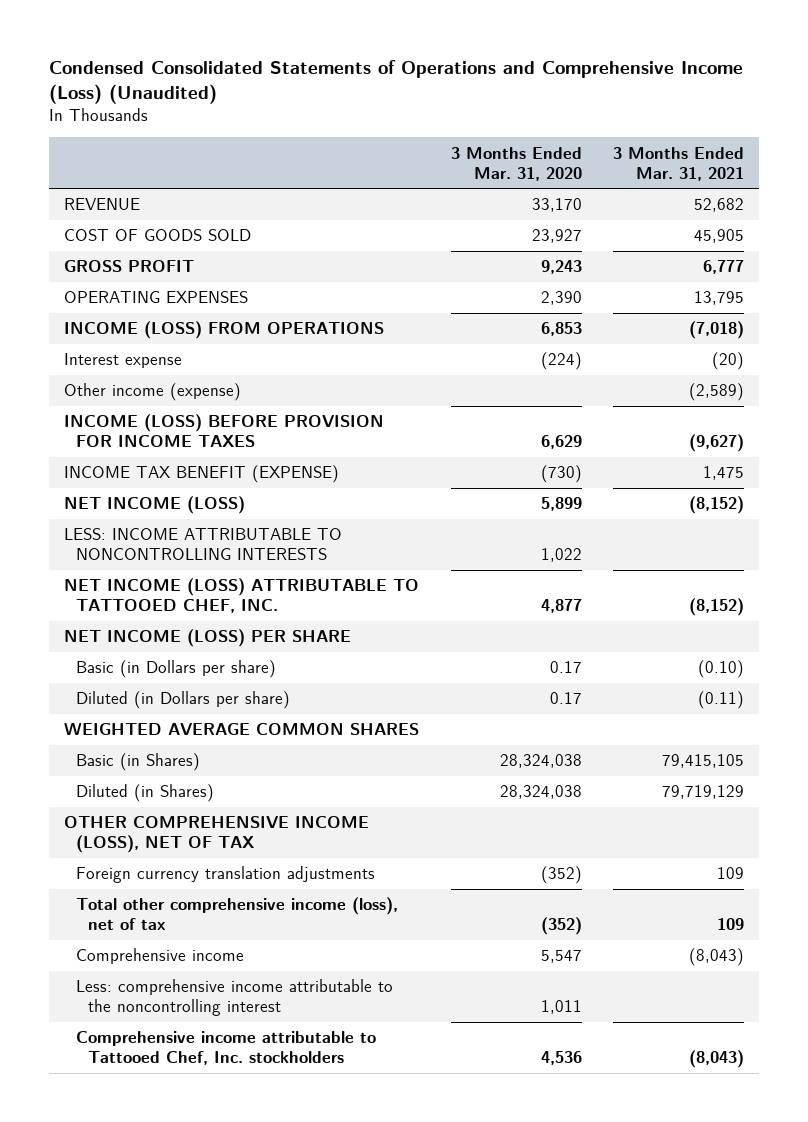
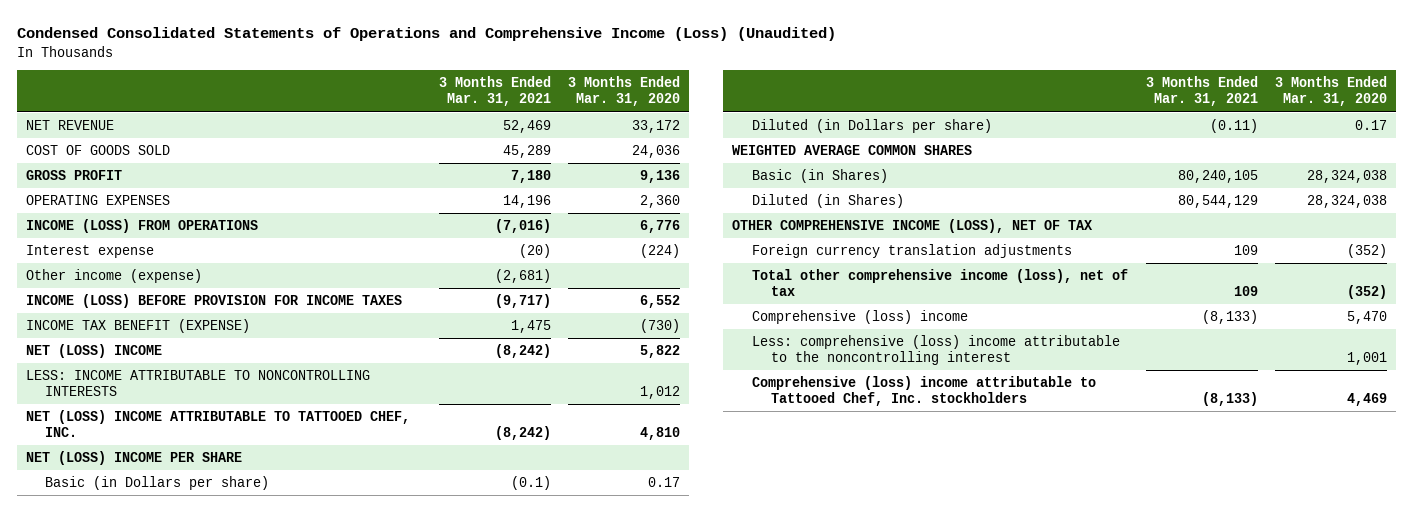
- | 3 Months Ended Mar. 31, 2020 | 3 Months Ended Mar. 31, 2021
+ | 3 Months Ended Mar. 31, 2021 | 3 Months Ended Mar. 31, 2020
- REVENUE | 33,170 | 52,682
- COST OF GOODS SOLD | 23,927 | 45,905
- GROSS PROFIT | 9,243 | 6,777
- OPERATING EXPENSES | 2,390 | 13,795
- INCOME (LOSS) FROM OPERATIONS | 6,853 | (7,018)
+ NET REVENUE | 52,469 | 33,172
+ COST OF GOODS SOLD | 45,289 | 24,036
+ GROSS PROFIT | 7,180 | 9,136
+ OPERATING EXPENSES | 14,196 | 2,360
+ INCOME (LOSS) FROM OPERATIONS | (7,016) | 6,776
- Other income (expense) | | (2,589)
- INCOME (LOSS) BEFORE PROVISION FOR INCOME TAXES | 6,629 | (9,627)
+ Other income (expense) | (2,681) |
+ INCOME (LOSS) BEFORE PROVISION FOR INCOME TAXES | (9,717) | 6,552
- NET INCOME (LOSS) | 5,899 | (8,152)
- LESS: INCOME ATTRIBUTABLE TO NONCONTROLLING INTERESTS | 1,022 |
- NET INCOME (LOSS) ATTRIBUTABLE TO TATTOOED CHEF, INC. | 4,877 | (8,152)
- NET INCOME (LOSS) PER SHARE
- Basic (in Dollars per share) | 0.17 | (0.10)
+ NET (LOSS) INCOME | (8,242) | 5,822
+ LESS: INCOME ATTRIBUTABLE TO NONCONTROLLING INTERESTS | | 1,012
+ NET (LOSS) INCOME ATTRIBUTABLE TO TATTOOED CHEF, INC. | (8,242) | 4,810
+ NET (LOSS) INCOME PER SHARE
+ Basic (in Dollars per share) | (0.1) | 0.17
- Basic (in Shares) | 28,324,038 | 79,415,105
- Diluted (in Shares) | 28,324,038 | 79,719,129
+ Basic (in Shares) | 80,240,105 | 28,324,038
+ Diluted (in Shares) | 80,544,129 | 28,324,038
- Comprehensive income | 5,547 | (8,043)
- Less: comprehensive income attributable to the noncontrolling interest | 1,011 |
- Comprehensive income attributable to Tattooed Chef, Inc. stockholders | 4,536 | (8,043)
+ Comprehensive (loss) income | (8,133) | 5,470
+ Less: comprehensive (loss) income attributable to the noncontrolling interest | | 1,001
+ Comprehensive (loss) income attributable to Tattooed Chef, Inc. stockholders | (8,133) | 4,469

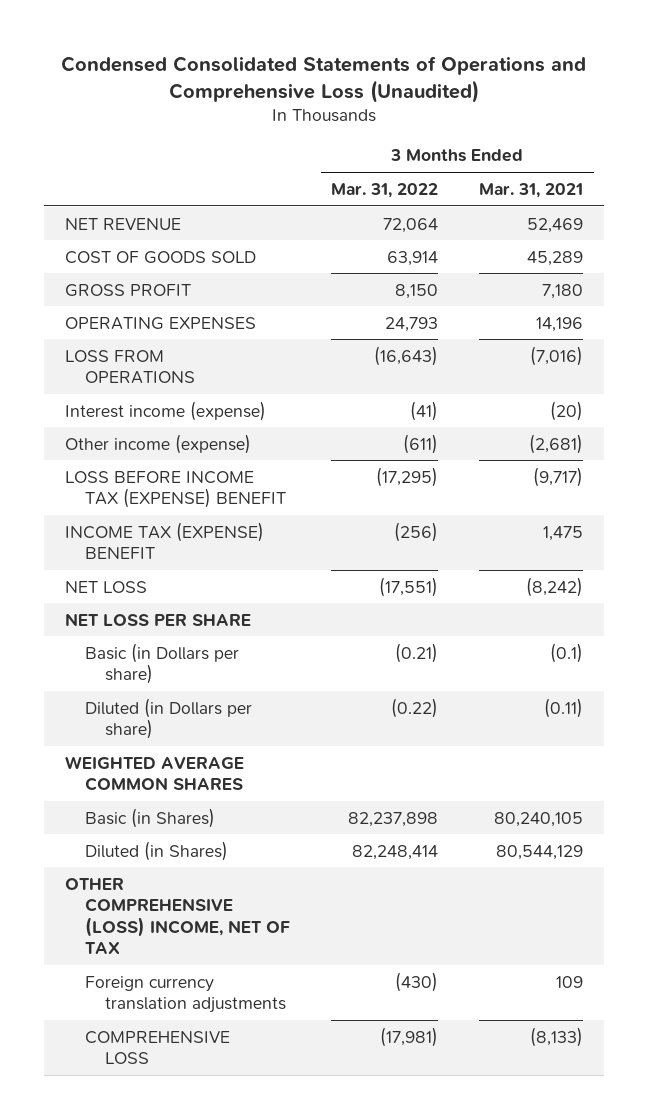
- Condensed Consolidated Statements of Operations and Comprehensive Income (Loss) (Unaudited)
+ Condensed Consolidated Statements of Operations and Comprehensive Loss (Unaudited)
- | 3 Months Ended Mar. 31, 2021 | 3 Months Ended Mar. 31, 2020
+ | 3 Months Ended Mar. 31, 2022 | 3 Months Ended Mar. 31, 2021
- INCOME (LOSS) FROM OPERATIONS | (7,016) | 6,776
- Interest expense | (20) | (224)
+ LOSS FROM OPERATIONS | (16,643) | (7,016)
+ Interest income (expense) | (41) | (20)
- INCOME (LOSS) BEFORE PROVISION FOR INCOME TAXES | (9,717) | 6,552
- INCOME TAX BENEFIT (EXPENSE) | 1,475 | (730)
- NET (LOSS) INCOME | (8,242) | 5,822
- LESS: INCOME ATTRIBUTABLE TO NONCONTROLLING INTERESTS | | 1,012
- NET (LOSS) INCOME ATTRIBUTABLE TO TATTOOED CHEF, INC. | (8,242) | 4,810
- NET (LOSS) INCOME PER SHARE
+ LOSS BEFORE INCOME TAX (EXPENSE) BENEFIT | (17,295) | (9,717)
+ INCOME TAX (EXPENSE) BENEFIT | (256) | 1,475
+ NET LOSS | (17,551) | (8,242)
+ NET LOSS PER SHARE
- OTHER COMPREHENSIVE INCOME (LOSS), NET OF TAX
+ OTHER COMPREHENSIVE (LOSS) INCOME, NET OF TAX
- Total other comprehensive income (loss), net of tax | 109 | (352)
- Comprehensive (loss) income | (8,133) | 5,470
- Less: comprehensive (loss) income attributable to the noncontrolling interest | | 1,001
- Comprehensive (loss) income attributable to Tattooed Chef, Inc. stockholders | (8,133) | 4,469
+ COMPREHENSIVE LOSS | (17,981) | (8,133)

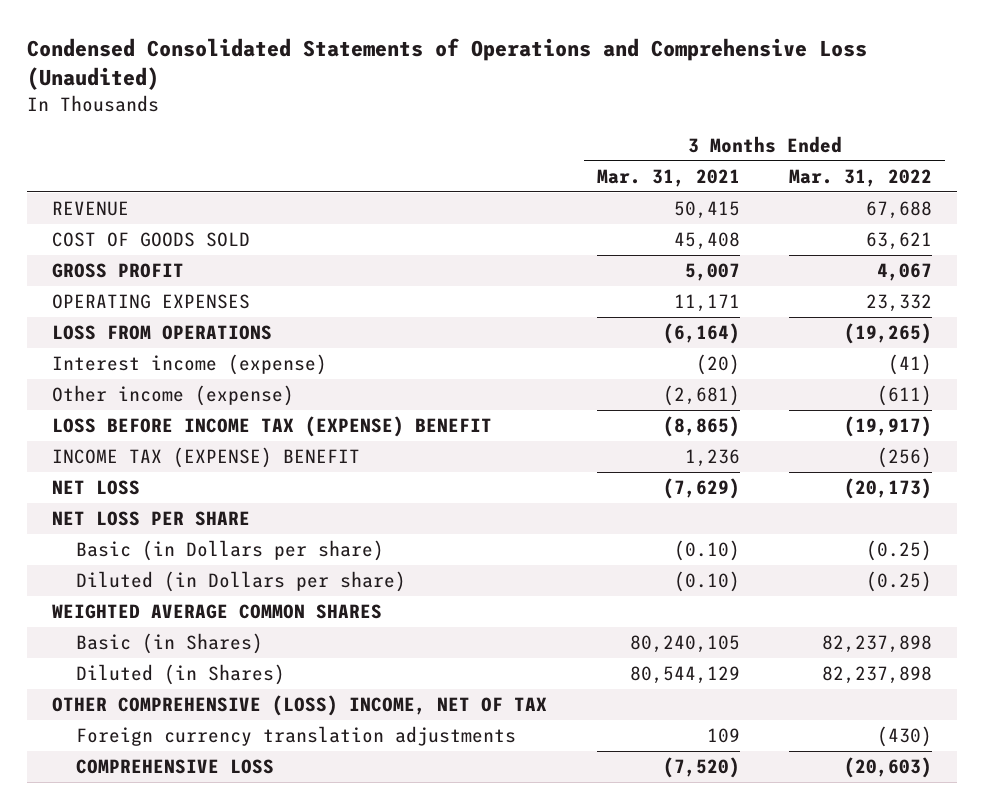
- | 3 Months Ended Mar. 31, 2022 | 3 Months Ended Mar. 31, 2021
+ | 3 Months Ended Mar. 31, 2021 | 3 Months Ended Mar. 31, 2022
- NET REVENUE | 72,064 | 52,469
- COST OF GOODS SOLD | 63,914 | 45,289
- GROSS PROFIT | 8,150 | 7,180
- OPERATING EXPENSES | 24,793 | 14,196
- LOSS FROM OPERATIONS | (16,643) | (7,016)
+ REVENUE | 50,415 | 67,688
+ COST OF GOODS SOLD | 45,408 | 63,621
+ GROSS PROFIT | 5,007 | 4,067
+ OPERATING EXPENSES | 11,171 | 23,332
+ LOSS FROM OPERATIONS | (6,164) | (19,265)
- LOSS BEFORE INCOME TAX (EXPENSE) BENEFIT | (17,295) | (9,717)
- INCOME TAX (EXPENSE) BENEFIT | (256) | 1,475
- NET LOSS | (17,551) | (8,242)
+ LOSS BEFORE INCOME TAX (EXPENSE) BENEFIT | (8,865) | (19,917)
+ INCOME TAX (EXPENSE) BENEFIT | 1,236 | (256)
+ NET LOSS | (7,629) | (20,173)
- Basic (in Dollars per share) | (0.21) | (0.1)
- Diluted (in Dollars per share) | (0.22) | (0.11)
+ Basic (in Dollars per share) | (0.10) | (0.25)
+ Diluted (in Dollars per share) | (0.10) | (0.25)
- Diluted (in Shares) | 82,248,414 | 80,544,129
+ Diluted (in Shares) | 80,544,129 | 82,237,898
- COMPREHENSIVE LOSS | (17,981) | (8,133)
+ COMPREHENSIVE LOSS | (7,520) | (20,603)

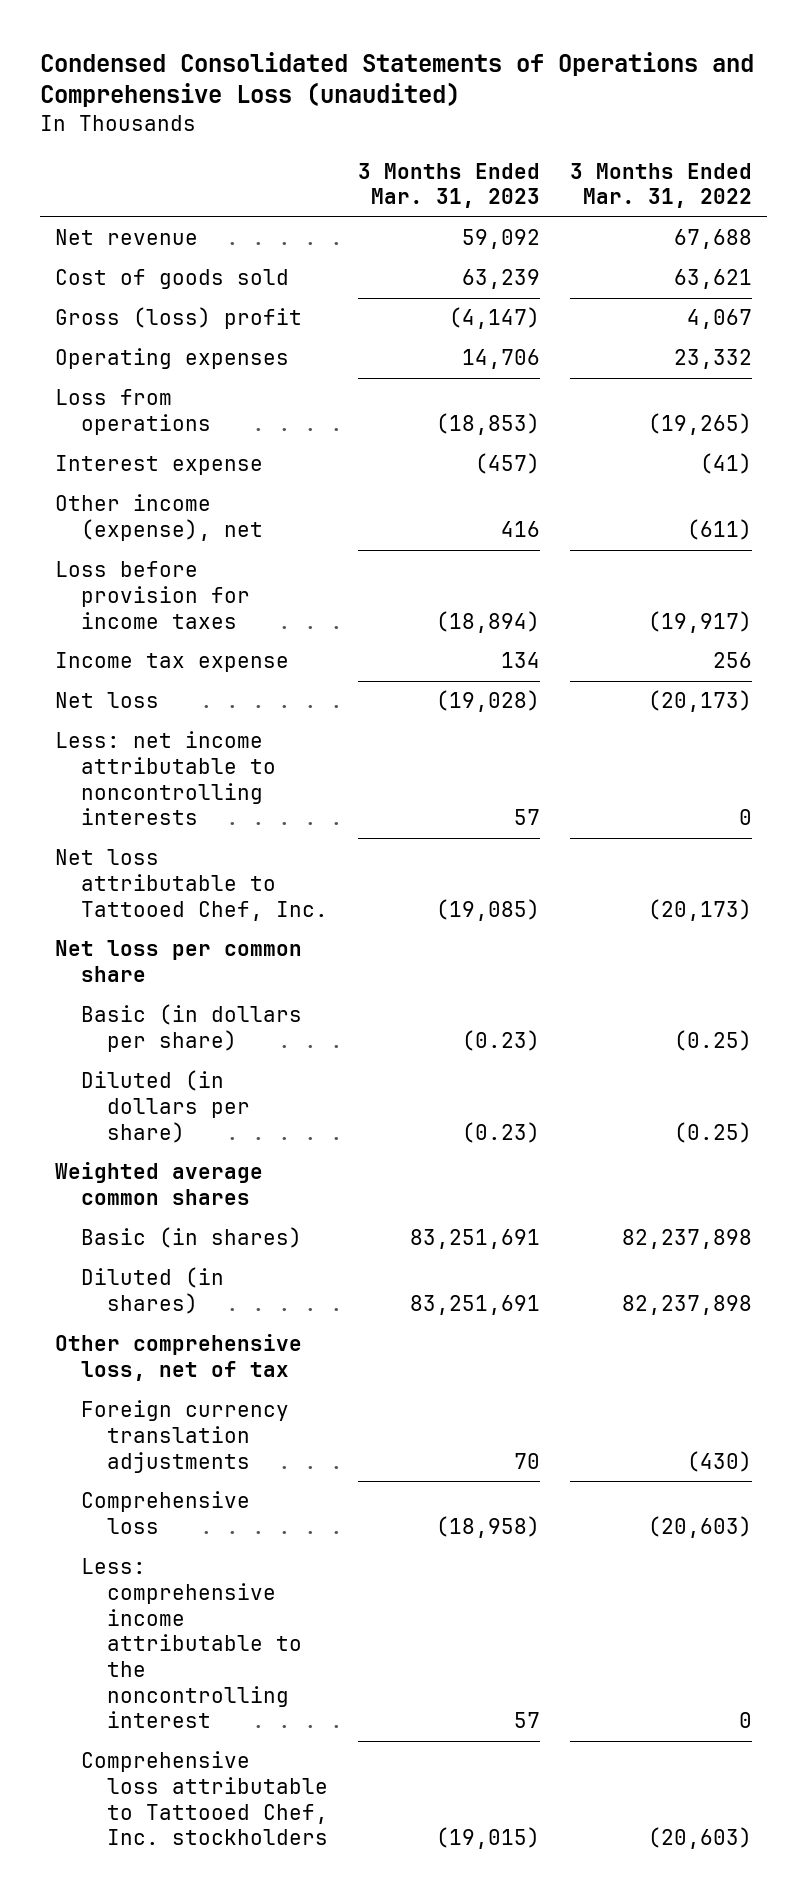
- Condensed Consolidated Statements of Operations and Comprehensive Loss (Unaudited)
+ Condensed Consolidated Statements of Operations and Comprehensive Loss (unaudited)
- | 3 Months Ended Mar. 31, 2021 | 3 Months Ended Mar. 31, 2022
+ | 3 Months Ended Mar. 31, 2023 | 3 Months Ended Mar. 31, 2022
- REVENUE | 50,415 | 67,688
- COST OF GOODS SOLD | 45,408 | 63,621
- GROSS PROFIT | 5,007 | 4,067
- OPERATING EXPENSES | 11,171 | 23,332
- LOSS FROM OPERATIONS | (6,164) | (19,265)
- Interest income (expense) | (20) | (41)
- Other income (expense) | (2,681) | (611)
- LOSS BEFORE INCOME TAX (EXPENSE) BENEFIT | (8,865) | (19,917)
- INCOME TAX (EXPENSE) BENEFIT | 1,236 | (256)
- NET LOSS | (7,629) | (20,173)
- NET LOSS PER SHARE
- Basic (in Dollars per share) | (0.10) | (0.25)
- Diluted (in Dollars per share) | (0.10) | (0.25)
- WEIGHTED AVERAGE COMMON SHARES
- Basic (in Shares) | 80,240,105 | 82,237,898
- Diluted (in Shares) | 80,544,129 | 82,237,898
- OTHER COMPREHENSIVE (LOSS) INCOME, NET OF TAX
+ Net revenue | 59,092 | 67,688
+ Cost of goods sold | 63,239 | 63,621
+ Gross (loss) profit | (4,147) | 4,067
+ Operating expenses | 14,706 | 23,332
+ Loss from operations | (18,853) | (19,265)
+ Interest expense | (457) | (41)
+ Other income (expense), net | 416 | (611)
+ Loss before provision for income taxes | (18,894) | (19,917)
+ Income tax expense | 134 | 256
+ Net loss | (19,028) | (20,173)
+ Less: net income attributable to noncontrolling interests | 57 | 0
+ Net loss attributable to Tattooed Chef, Inc. | (19,085) | (20,173)
+ Net loss per common share
+ Basic (in dollars per share) | (0.23) | (0.25)
+ Diluted (in dollars per share) | (0.23) | (0.25)
+ Weighted average common shares
+ Basic (in shares) | 83,251,691 | 82,237,898
+ Diluted (in shares) | 83,251,691 | 82,237,898
+ Other comprehensive loss, net of tax
- COMPREHENSIVE LOSS | (7,520) | (20,603)
+ Comprehensive loss | (18,958) | (20,603)
+ Less: comprehensive income attributable to the noncontrolling interest | 57 | 0
+ Comprehensive loss attributable to Tattooed Chef, Inc. stockholders | (19,015) | (20,603)

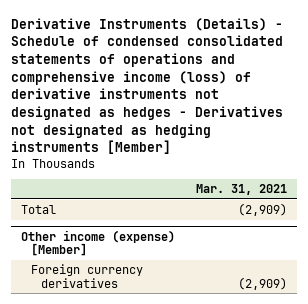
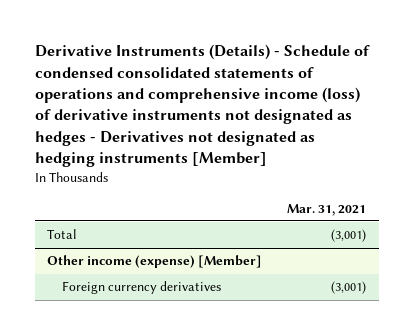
- Total | (2,909)
+ Total | (3,001)
@ Other income (expense) [Member]
- Foreign currency derivatives | (2,909)
+ Foreign currency derivatives | (3,001)

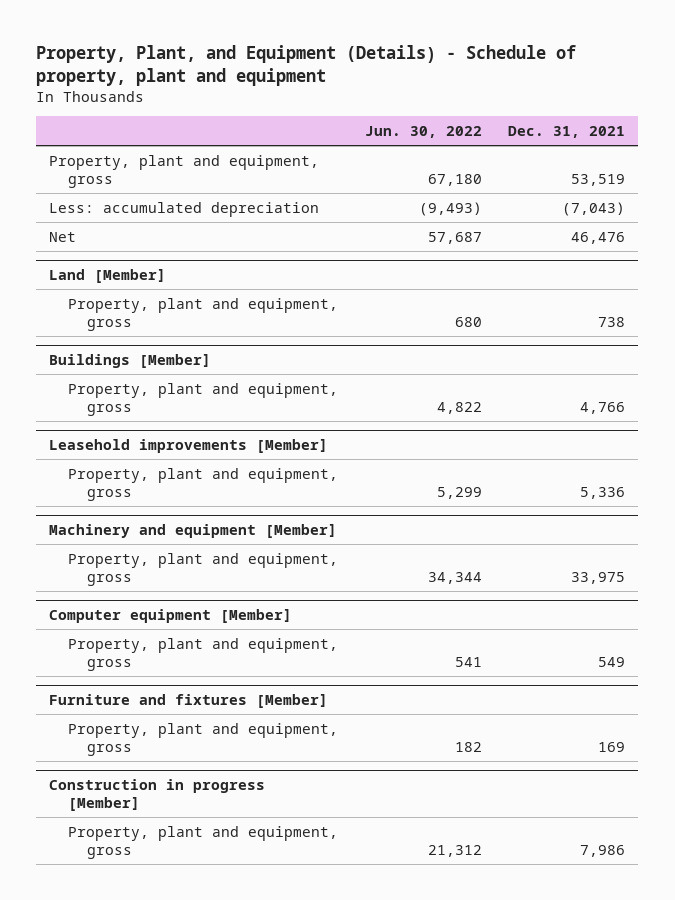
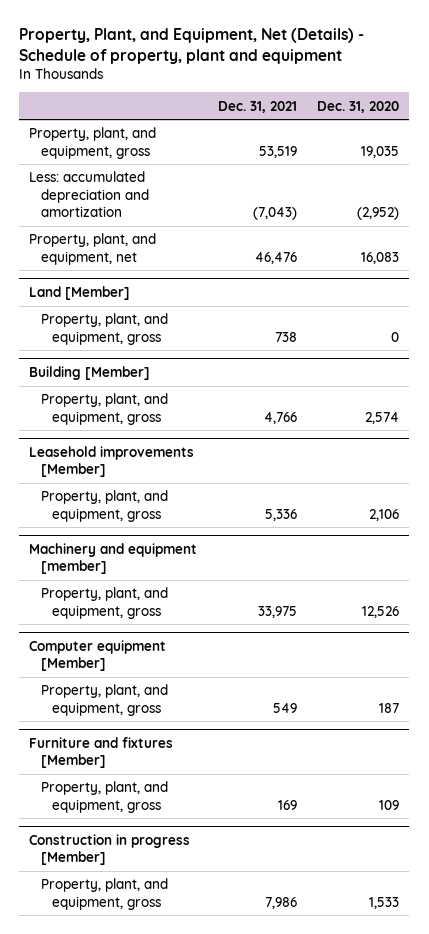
- Property, Plant, and Equipment (Details) - Schedule of property, plant and equipment
+ Property, Plant, and Equipment, Net (Details) - Schedule of property, plant and equipment
- | Jun. 30, 2022 | Dec. 31, 2021
+ | Dec. 31, 2021 | Dec. 31, 2020
- Property, plant and equipment, gross | 67,180 | 53,519
- Less: accumulated depreciation | (9,493) | (7,043)
- Net | 57,687 | 46,476
+ Property, plant, and equipment, gross | 53,519 | 19,035
+ Less: accumulated depreciation and amortization | (7,043) | (2,952)
+ Property, plant, and equipment, net | 46,476 | 16,083
@ Land [Member]
- Property, plant and equipment, gross | 680 | 738
- Buildings [Member]
- Property, plant and equipment, gross | 4,822 | 4,766
@ Land [Member]
+ Property, plant, and equipment, gross | 738 | 0
+ Building [Member]
+ Property, plant, and equipment, gross | 4,766 | 2,574
@ Leasehold improvements [Member]
- Property, plant and equipment, gross | 5,299 | 5,336
- Machinery and equipment [Member]
- Property, plant and equipment, gross | 34,344 | 33,975
@ Leasehold improvements [Member]
+ Property, plant, and equipment, gross | 5,336 | 2,106
+ Machinery and equipment [member]
+ Property, plant, and equipment, gross | 33,975 | 12,526
@ Computer equipment [Member]
- Property, plant and equipment, gross | 541 | 549
+ Property, plant, and equipment, gross | 549 | 187
@ Furniture and fixtures [Member]
- Property, plant and equipment, gross | 182 | 169
+ Property, plant, and equipment, gross | 169 | 109
@ Construction in progress [Member]
- Property, plant and equipment, gross | 21,312 | 7,986
+ Property, plant, and equipment, gross | 7,986 | 1,533

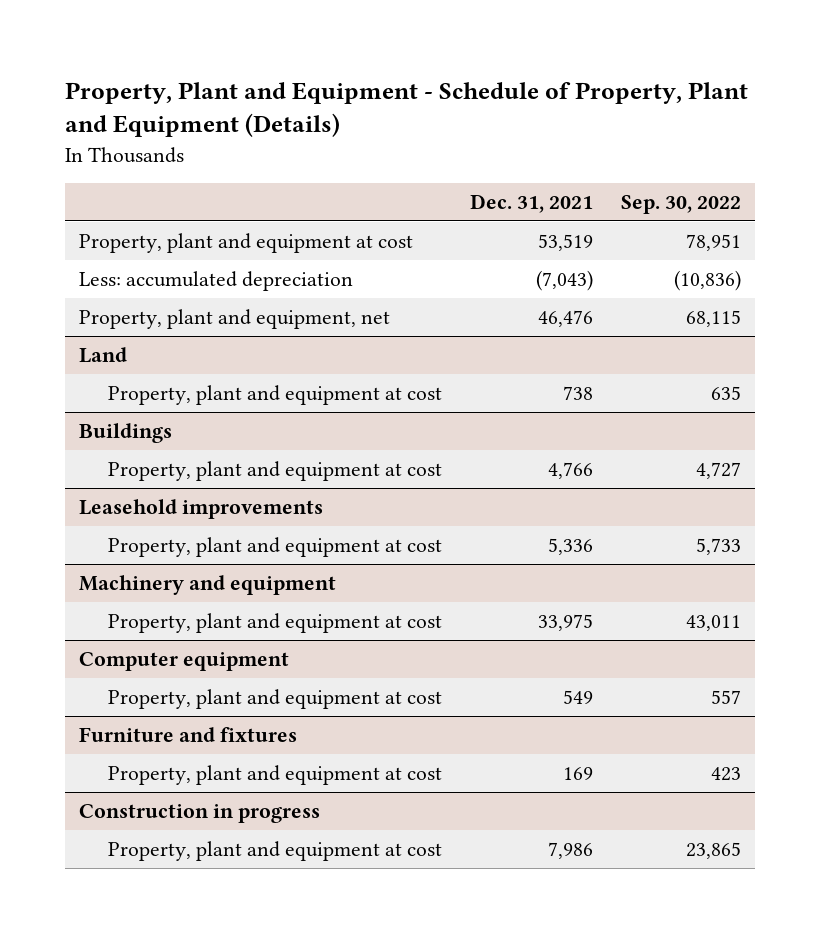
- Property, Plant, and Equipment, Net (Details) - Schedule of property, plant and equipment
+ Property, Plant and Equipment - Schedule of Property, Plant and Equipment (Details)
- | Dec. 31, 2021 | Dec. 31, 2020
+ | Dec. 31, 2021 | Sep. 30, 2022
- Property, plant, and equipment, gross | 53,519 | 19,035
- Less: accumulated depreciation and amortization | (7,043) | (2,952)
- Property, plant, and equipment, net | 46,476 | 16,083
- Land [Member]
- Property, plant, and equipment, gross | 738 | 0
- Building [Member]
- Property, plant, and equipment, gross | 4,766 | 2,574
- Leasehold improvements [Member]
- Property, plant, and equipment, gross | 5,336 | 2,106
- Machinery and equipment [member]
- Property, plant, and equipment, gross | 33,975 | 12,526
- Computer equipment [Member]
- Property, plant, and equipment, gross | 549 | 187
- Furniture and fixtures [Member]
- Property, plant, and equipment, gross | 169 | 109
- Construction in progress [Member]
- Property, plant, and equipment, gross | 7,986 | 1,533
+ Property, plant and equipment at cost | 53,519 | 78,951
+ Less: accumulated depreciation | (7,043) | (10,836)
+ Property, plant and equipment, net | 46,476 | 68,115
+ Land
+ Property, plant and equipment at cost | 738 | 635
+ Buildings
+ Property, plant and equipment at cost | 4,766 | 4,727
+ Leasehold improvements
+ Property, plant and equipment at cost | 5,336 | 5,733
+ Machinery and equipment
+ Property, plant and equipment at cost | 33,975 | 43,011
+ Computer equipment
+ Property, plant and equipment at cost | 549 | 557
+ Furniture and fixtures
+ Property, plant and equipment at cost | 169 | 423
+ Construction in progress
+ Property, plant and equipment at cost | 7,986 | 23,865

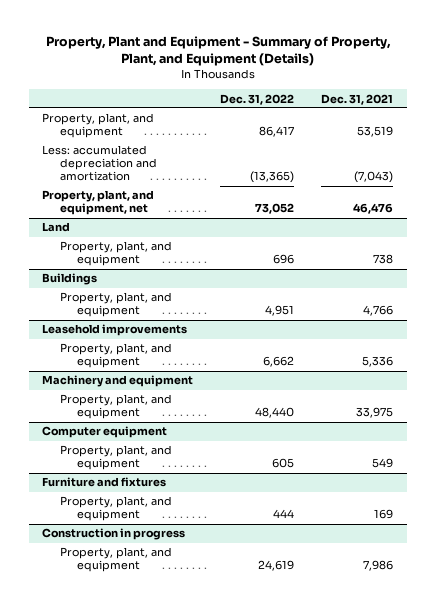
- Property, Plant and Equipment - Schedule of Property, Plant and Equipment (Details)
+ Property, Plant and Equipment - Summary of Property, Plant, and Equipment (Details)
- | Dec. 31, 2021 | Sep. 30, 2022
+ | Dec. 31, 2022 | Dec. 31, 2021
- Property, plant and equipment at cost | 53,519 | 78,951
- Less: accumulated depreciation | (7,043) | (10,836)
- Property, plant and equipment, net | 46,476 | 68,115
+ Property, plant, and equipment | 86,417 | 53,519
+ Less: accumulated depreciation and amortization | (13,365) | (7,043)
+ Property, plant, and equipment, net | 73,052 | 46,476
@ Land
- Property, plant and equipment at cost | 738 | 635
+ Property, plant, and equipment | 696 | 738
@ Buildings
- Property, plant and equipment at cost | 4,766 | 4,727
+ Property, plant, and equipment | 4,951 | 4,766
@ Leasehold improvements
- Property, plant and equipment at cost | 5,336 | 5,733
+ Property, plant, and equipment | 6,662 | 5,336
@ Machinery and equipment
- Property, plant and equipment at cost | 33,975 | 43,011
+ Property, plant, and equipment | 48,440 | 33,975
@ Computer equipment
- Property, plant and equipment at cost | 549 | 557
+ Property, plant, and equipment | 605 | 549
@ Furniture and fixtures
- Property, plant and equipment at cost | 169 | 423
+ Property, plant, and equipment | 444 | 169
@ Construction in progress
- Property, plant and equipment at cost | 7,986 | 23,865
+ Property, plant, and equipment | 24,619 | 7,986

